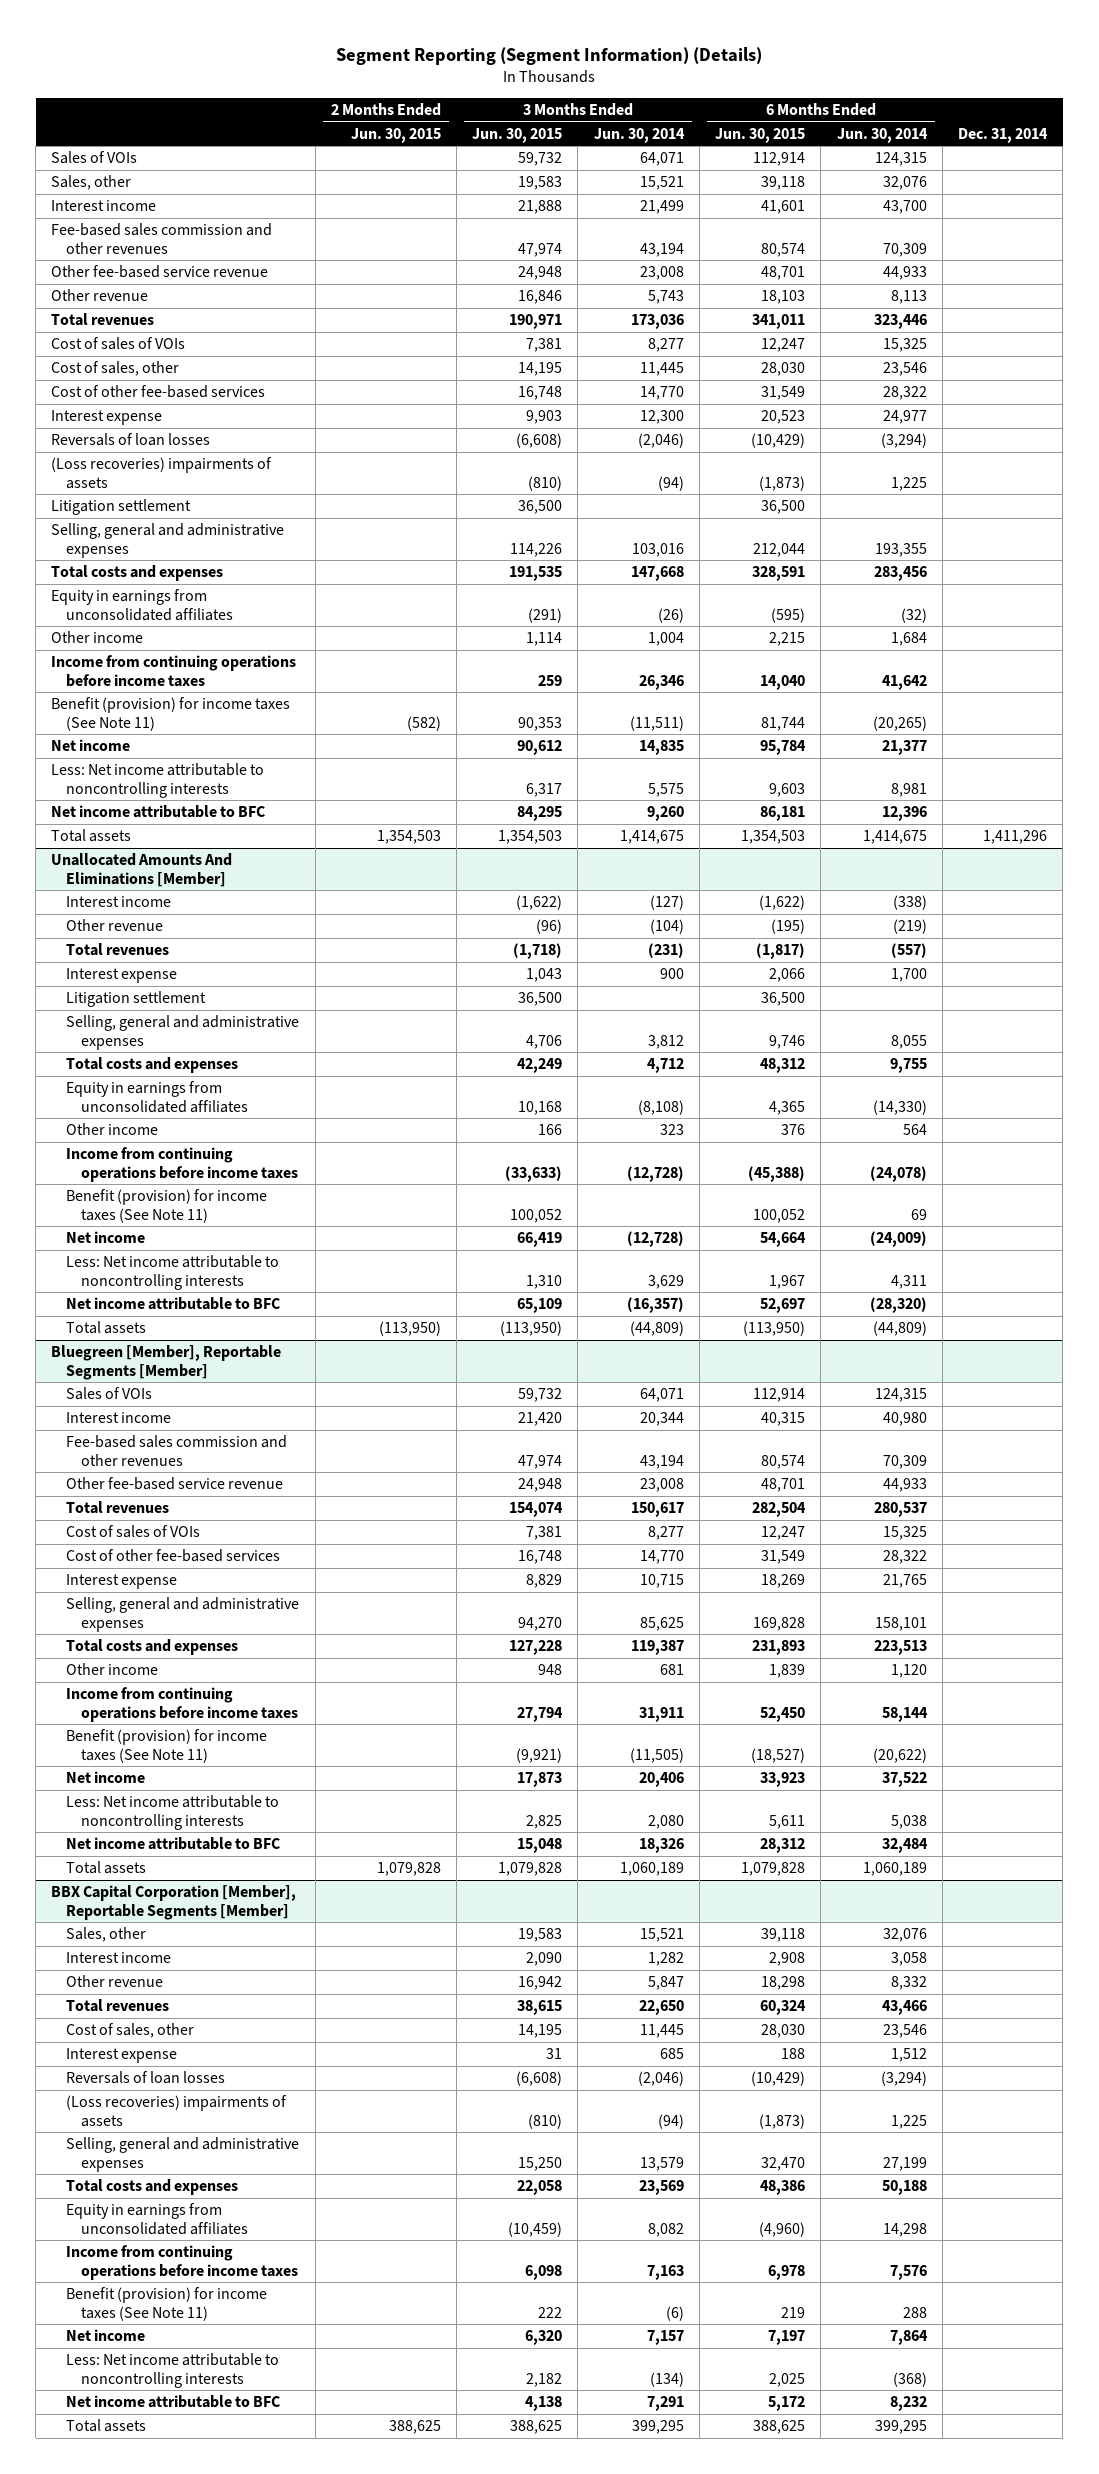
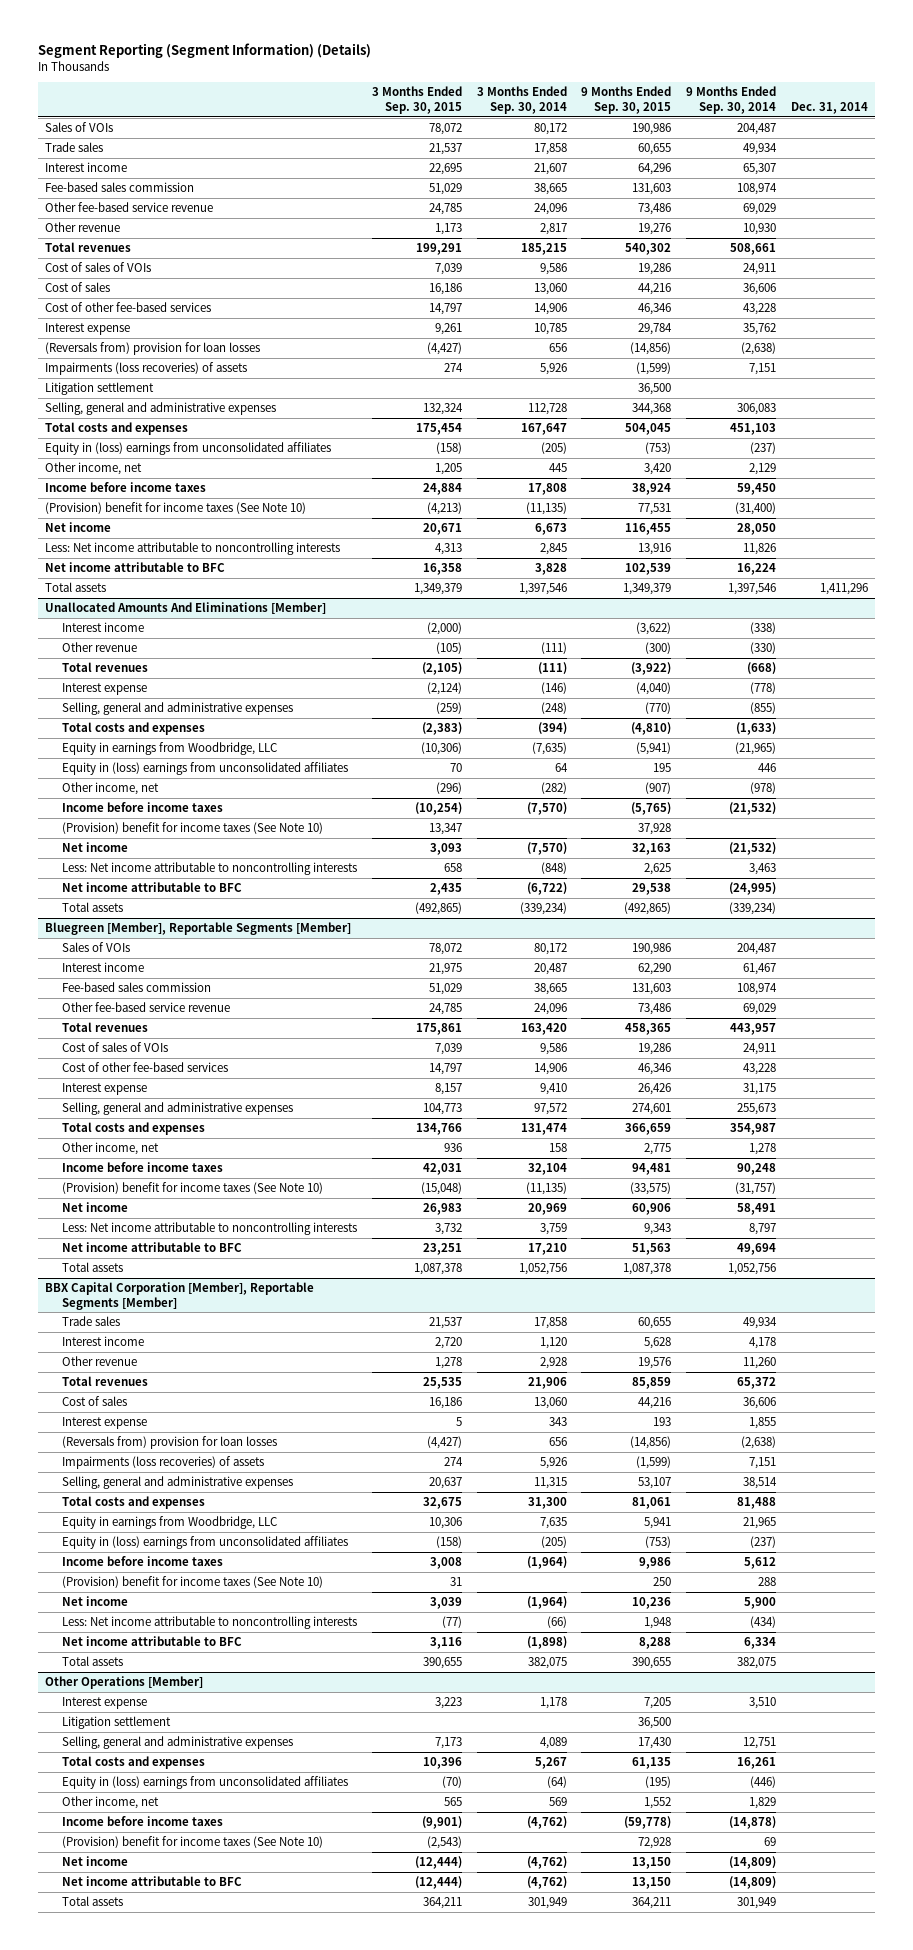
- | 2 Months Ended Jun. 30, 2015 | 3 Months Ended Jun. 30, 2015 | 3 Months Ended Jun. 30, 2014 | 6 Months Ended Jun. 30, 2015 | 6 Months Ended Jun. 30, 2014 | Dec. 31, 2014
+ | 3 Months Ended Sep. 30, 2015 | 3 Months Ended Sep. 30, 2014 | 9 Months Ended Sep. 30, 2015 | 9 Months Ended Sep. 30, 2014 | Dec. 31, 2014
- Sales, other | | 19,583 | 15,521 | 39,118 | 32,076 |
+ Trade sales | 21,537 | 17,858 | 60,655 | 49,934 |
- Fee-based sales commission and other revenues | | 47,974 | 43,194 | 80,574 | 70,309 |
+ Fee-based sales commission | 51,029 | 38,665 | 131,603 | 108,974 |
- Cost of sales, other | | 14,195 | 11,445 | 28,030 | 23,546 |
+ Cost of sales | 16,186 | 13,060 | 44,216 | 36,606 |
- Reversals of loan losses | | (6,608) | (2,046) | (10,429) | (3,294) |
- (Loss recoveries) impairments of assets | | (810) | (94) | (1,873) | 1,225 |
+ (Reversals from) provision for loan losses | (4,427) | 656 | (14,856) | (2,638) |
+ Impairments (loss recoveries) of assets | 274 | 5,926 | (1,599) | 7,151 |
- Equity in earnings from unconsolidated affiliates | | (291) | (26) | (595) | (32) |
- Other income | | 1,114 | 1,004 | 2,215 | 1,684 |
- Income from continuing operations before income taxes | | 259 | 26,346 | 14,040 | 41,642 |
- Benefit (provision) for income taxes (See Note 11) | (582) | 90,353 | (11,511) | 81,744 | (20,265) |
+ Equity in (loss) earnings from unconsolidated affiliates | (158) | (205) | (753) | (237) |
+ Other income, net | 1,205 | 445 | 3,420 | 2,129 |
+ Income before income taxes | 24,884 | 17,808 | 38,924 | 59,450 |
+ (Provision) benefit for income taxes (See Note 10) | (4,213) | (11,135) | 77,531 | (31,400) |
@ Unallocated Amounts And Eliminations [Member]
- Litigation settlement | | 36,500 | | 36,500 | |
- Equity in earnings from unconsolidated affiliates | | 10,168 | (8,108) | 4,365 | (14,330) |
- Other income | | 166 | 323 | 376 | 564 |
- Income from continuing operations before income taxes | | (33,633) | (12,728) | (45,388) | (24,078) |
- Benefit (provision) for income taxes (See Note 11) | | 100,052 | | 100,052 | 69 |
+ Equity in earnings from Woodbridge, LLC | (10,306) | (7,635) | (5,941) | (21,965) |
+ Equity in (loss) earnings from unconsolidated affiliates | 70 | 64 | 195 | 446 |
+ Other income, net | (296) | (282) | (907) | (978) |
+ Income before income taxes | (10,254) | (7,570) | (5,765) | (21,532) |
+ (Provision) benefit for income taxes (See Note 10) | 13,347 | | 37,928 | |
@ Bluegreen [Member], Reportable Segments [Member]
- Fee-based sales commission and other revenues | | 47,974 | 43,194 | 80,574 | 70,309 |
+ Fee-based sales commission | 51,029 | 38,665 | 131,603 | 108,974 |
- Other income | | 948 | 681 | 1,839 | 1,120 |
- Income from continuing operations before income taxes | | 27,794 | 31,911 | 52,450 | 58,144 |
- Benefit (provision) for income taxes (See Note 11) | | (9,921) | (11,505) | (18,527) | (20,622) |
+ Other income, net | 936 | 158 | 2,775 | 1,278 |
+ Income before income taxes | 42,031 | 32,104 | 94,481 | 90,248 |
+ (Provision) benefit for income taxes (See Note 10) | (15,048) | (11,135) | (33,575) | (31,757) |
@ BBX Capital Corporation [Member], Reportable Segments [Member]
- Sales, other | | 19,583 | 15,521 | 39,118 | 32,076 |
+ Trade sales | 21,537 | 17,858 | 60,655 | 49,934 |
- Cost of sales, other | | 14,195 | 11,445 | 28,030 | 23,546 |
+ Cost of sales | 16,186 | 13,060 | 44,216 | 36,606 |
- Reversals of loan losses | | (6,608) | (2,046) | (10,429) | (3,294) |
- (Loss recoveries) impairments of assets | | (810) | (94) | (1,873) | 1,225 |
+ (Reversals from) provision for loan losses | (4,427) | 656 | (14,856) | (2,638) |
+ Impairments (loss recoveries) of assets | 274 | 5,926 | (1,599) | 7,151 |
- Equity in earnings from unconsolidated affiliates | | (10,459) | 8,082 | (4,960) | 14,298 |
- Income from continuing operations before income taxes | | 6,098 | 7,163 | 6,978 | 7,576 |
- Benefit (provision) for income taxes (See Note 11) | | 222 | (6) | 219 | 288 |
+ Equity in earnings from Woodbridge, LLC | 10,306 | 7,635 | 5,941 | 21,965 |
+ Equity in (loss) earnings from unconsolidated affiliates | (158) | (205) | (753) | (237) |
+ Income before income taxes | 3,008 | (1,964) | 9,986 | 5,612 |
+ (Provision) benefit for income taxes (See Note 10) | 31 | | 250 | 288 |
+ Other Operations [Member]
+ Interest expense | 3,223 | 1,178 | 7,205 | 3,510 |
+ Litigation settlement | | | 36,500 | |
+ Selling, general and administrative expenses | 7,173 | 4,089 | 17,430 | 12,751 |
+ Total costs and expenses | 10,396 | 5,267 | 61,135 | 16,261 |
+ Equity in (loss) earnings from unconsolidated affiliates | (70) | (64) | (195) | (446) |
+ Other income, net | 565 | 569 | 1,552 | 1,829 |
+ Income before income taxes | (9,901) | (4,762) | (59,778) | (14,878) |
+ (Provision) benefit for income taxes (See Note 10) | (2,543) | | 72,928 | 69 |
+ Net income | (12,444) | (4,762) | 13,150 | (14,809) |
+ Net income attributable to BFC | (12,444) | (4,762) | 13,150 | (14,809) |
+ Total assets | 364,211 | 301,949 | 364,211 | 301,949 |

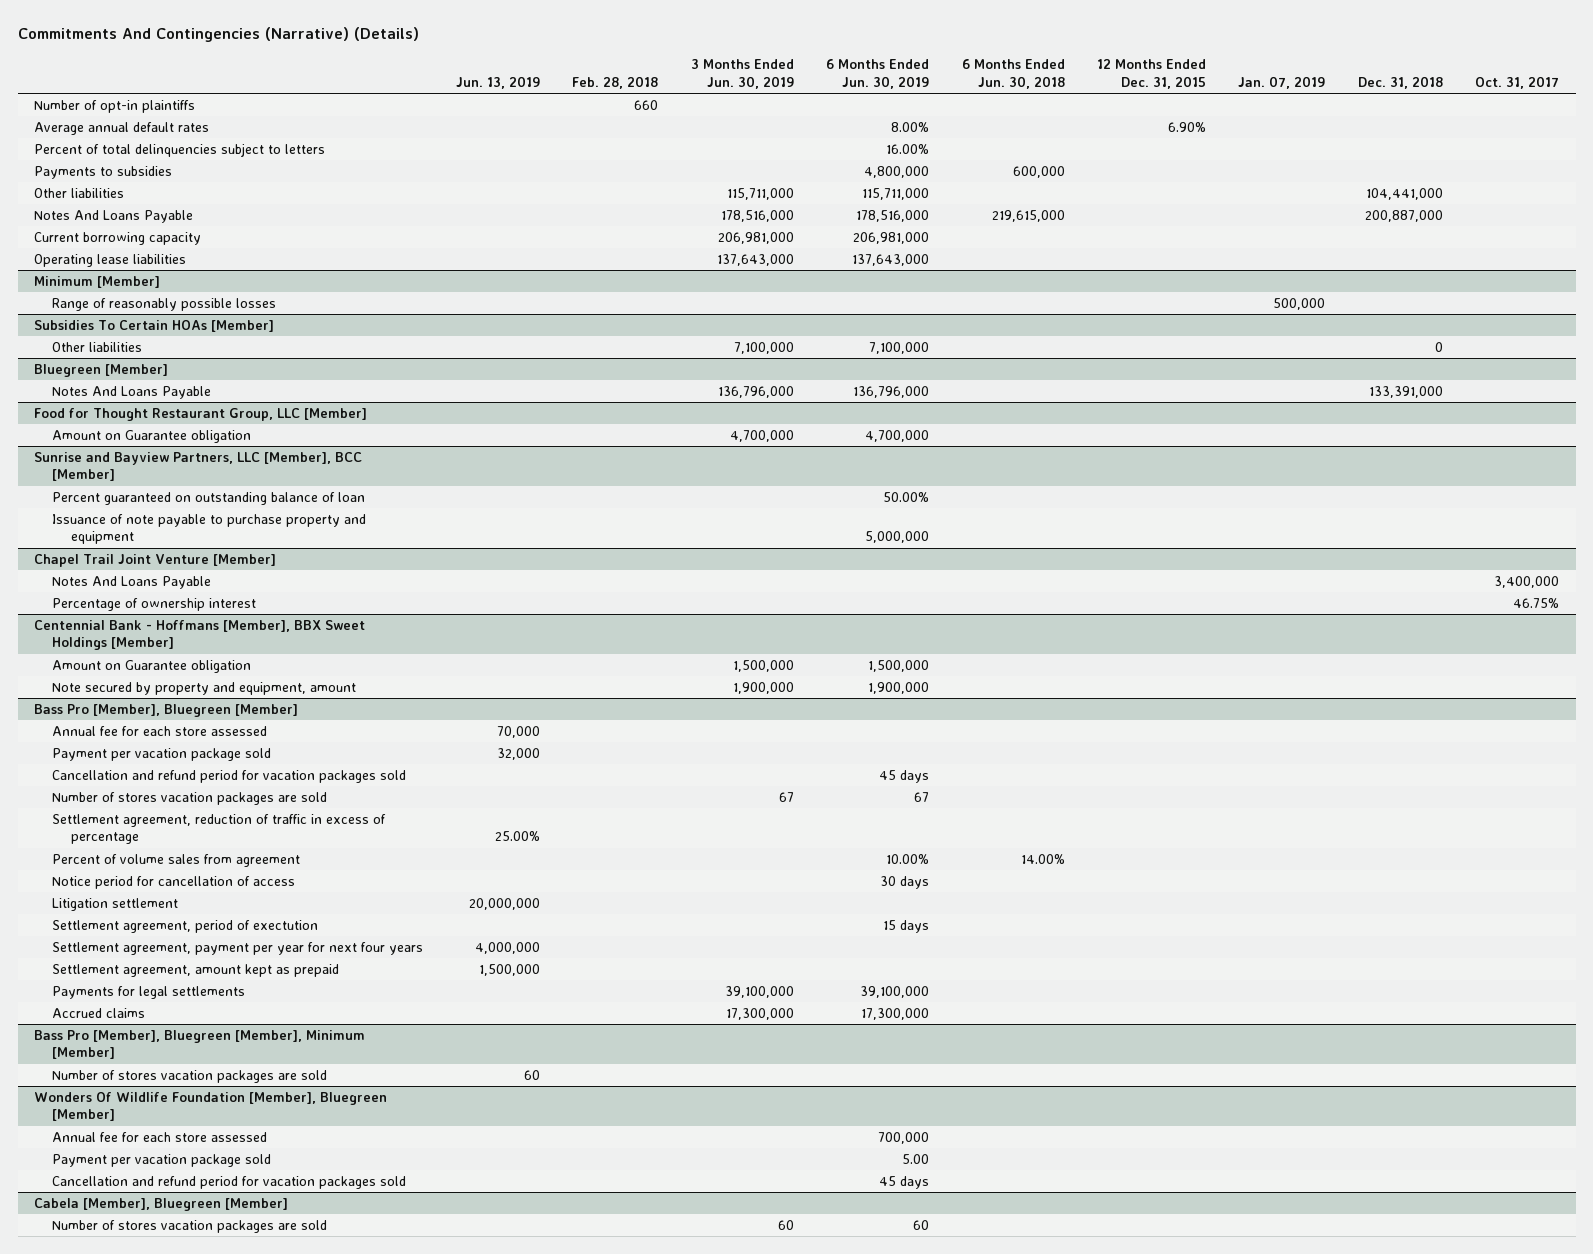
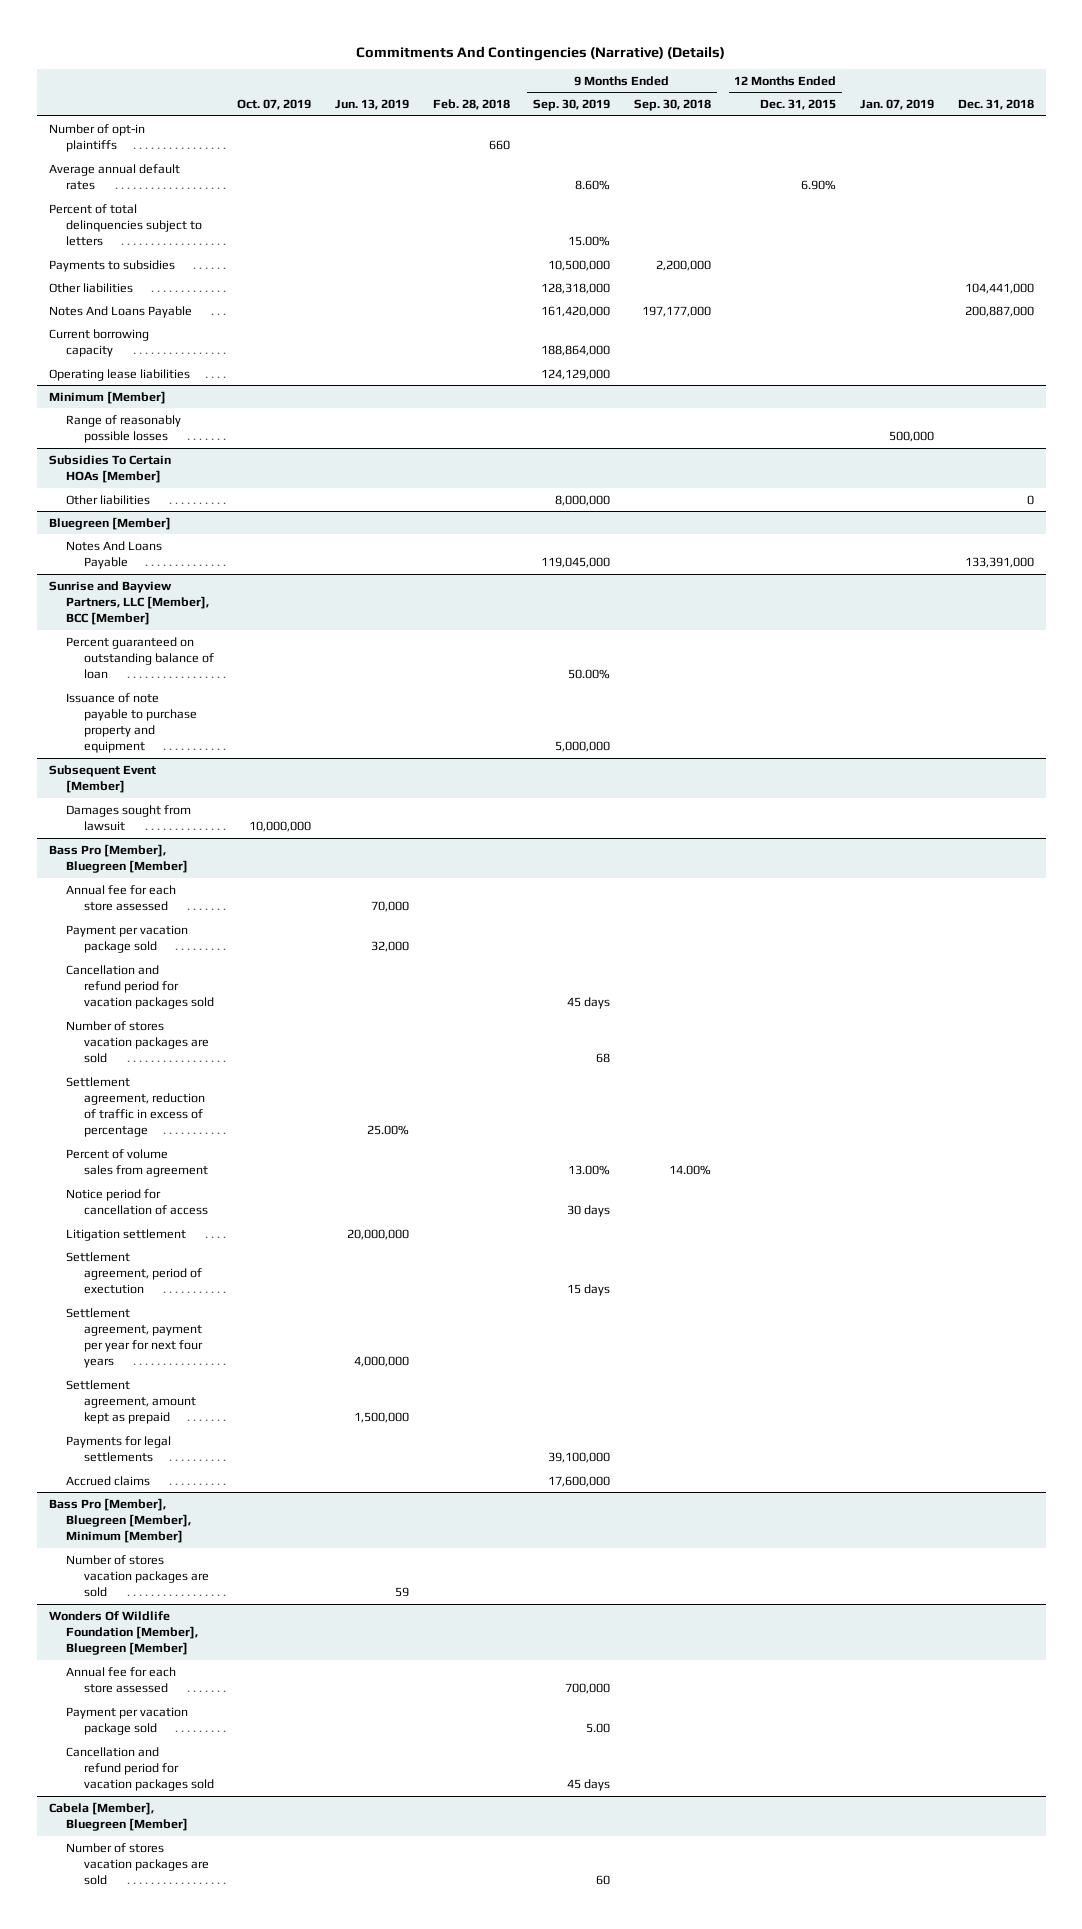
- | Jun. 13, 2019 | Feb. 28, 2018 | 3 Months Ended Jun. 30, 2019 | 6 Months Ended Jun. 30, 2019 | 6 Months Ended Jun. 30, 2018 | 12 Months Ended Dec. 31, 2015 | Jan. 07, 2019 | Dec. 31, 2018 | Oct. 31, 2017
+ | Oct. 07, 2019 | Jun. 13, 2019 | Feb. 28, 2018 | 9 Months Ended Sep. 30, 2019 | 9 Months Ended Sep. 30, 2018 | 12 Months Ended Dec. 31, 2015 | Jan. 07, 2019 | Dec. 31, 2018
- Food for Thought Restaurant Group, LLC [Member]
- Amount on Guarantee obligation | | | 4,700,000 | 4,700,000 | | | | |
- Chapel Trail Joint Venture [Member]
- Notes And Loans Payable | | | | | | | | | 3,400,000
- Percentage of ownership interest | | | | | | | | | 46.75%
- Centennial Bank - Hoffmans [Member], BBX Sweet Holdings [Member]
- Amount on Guarantee obligation | | | 1,500,000 | 1,500,000 | | | | |
- Note secured by property and equipment, amount | | | 1,900,000 | 1,900,000 | | | | |
+ Subsequent Event [Member]
+ Damages sought from lawsuit | 10,000,000 | | | | | | |
@ Bass Pro [Member], Bluegreen [Member], Minimum [Member]
- Number of stores vacation packages are sold | 60 | | | | | | | |
+ Number of stores vacation packages are sold | | 59 | | | | | |

